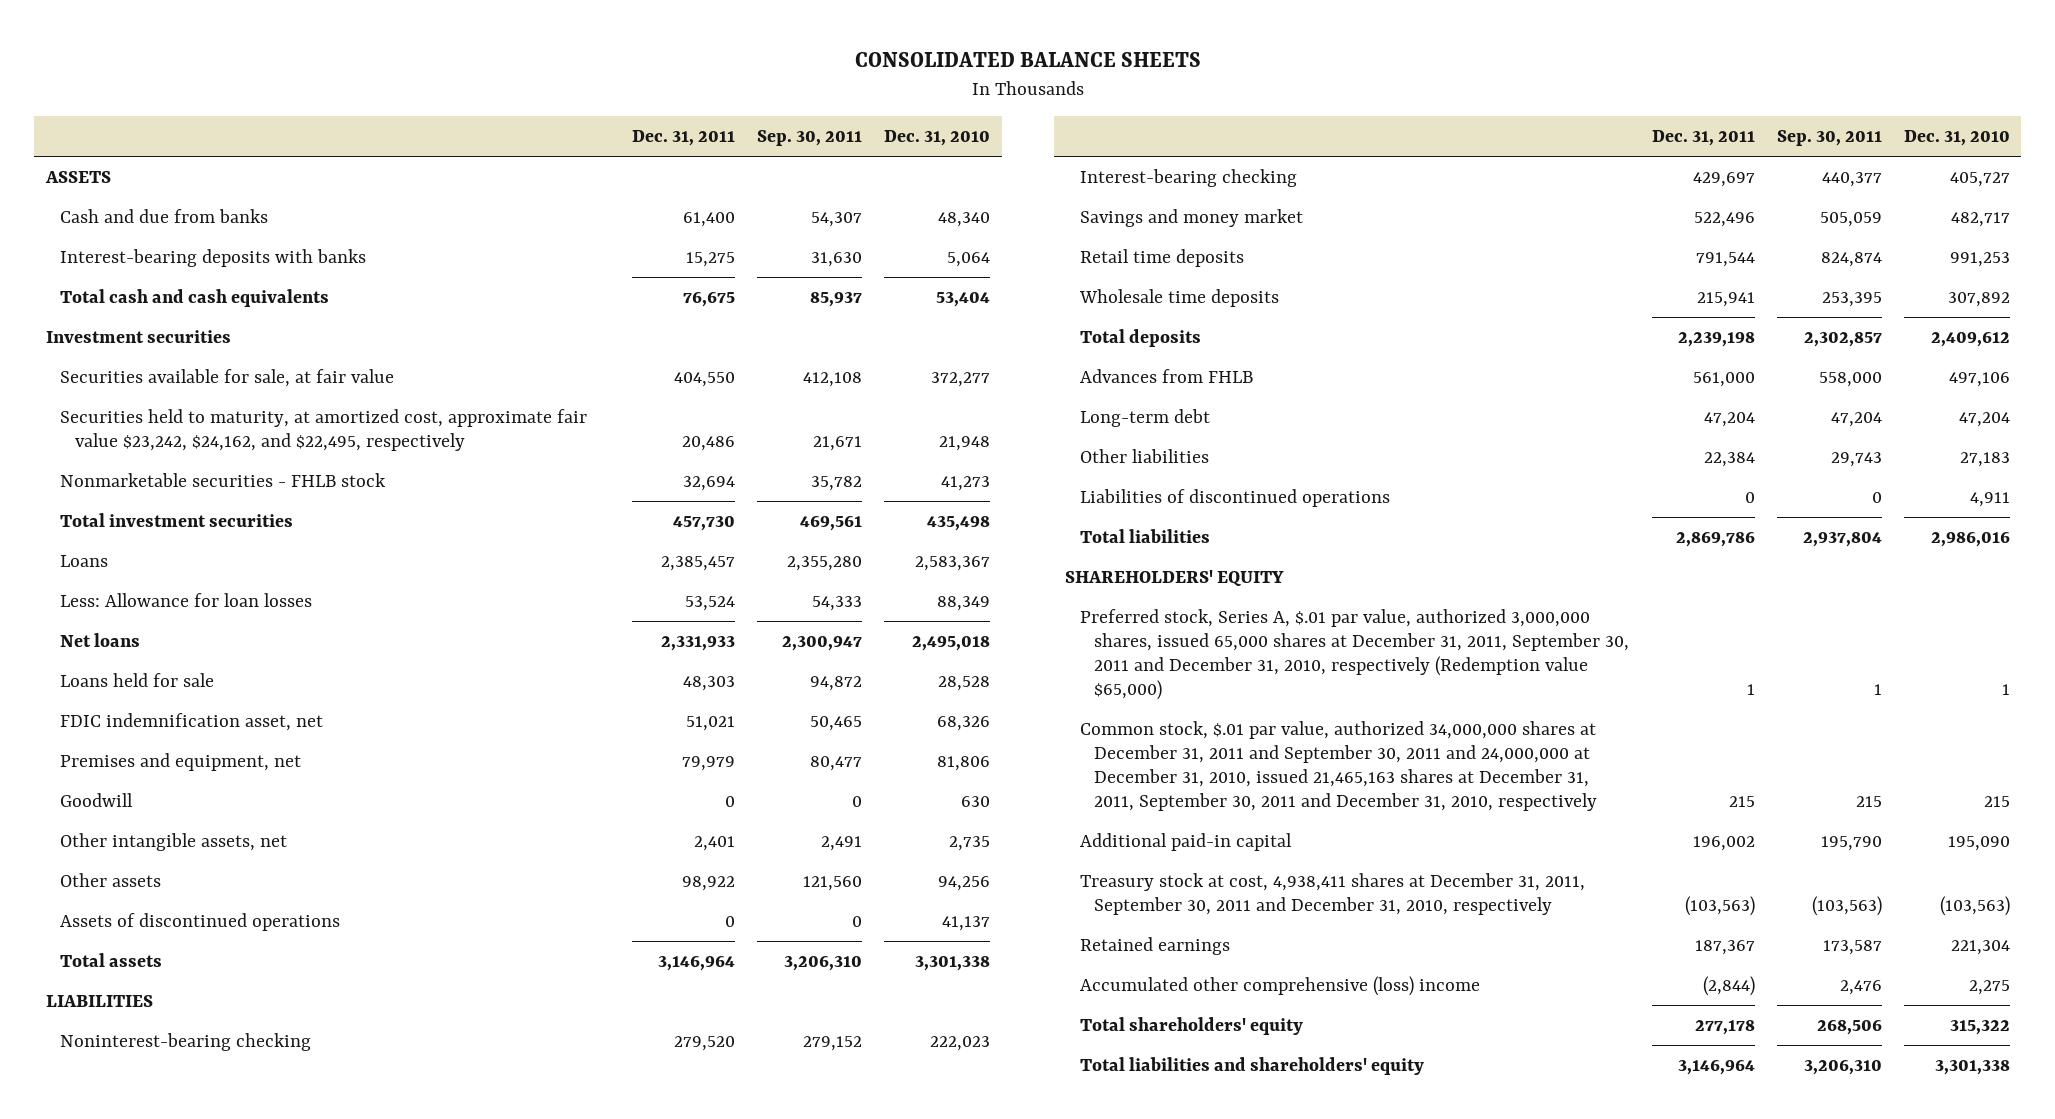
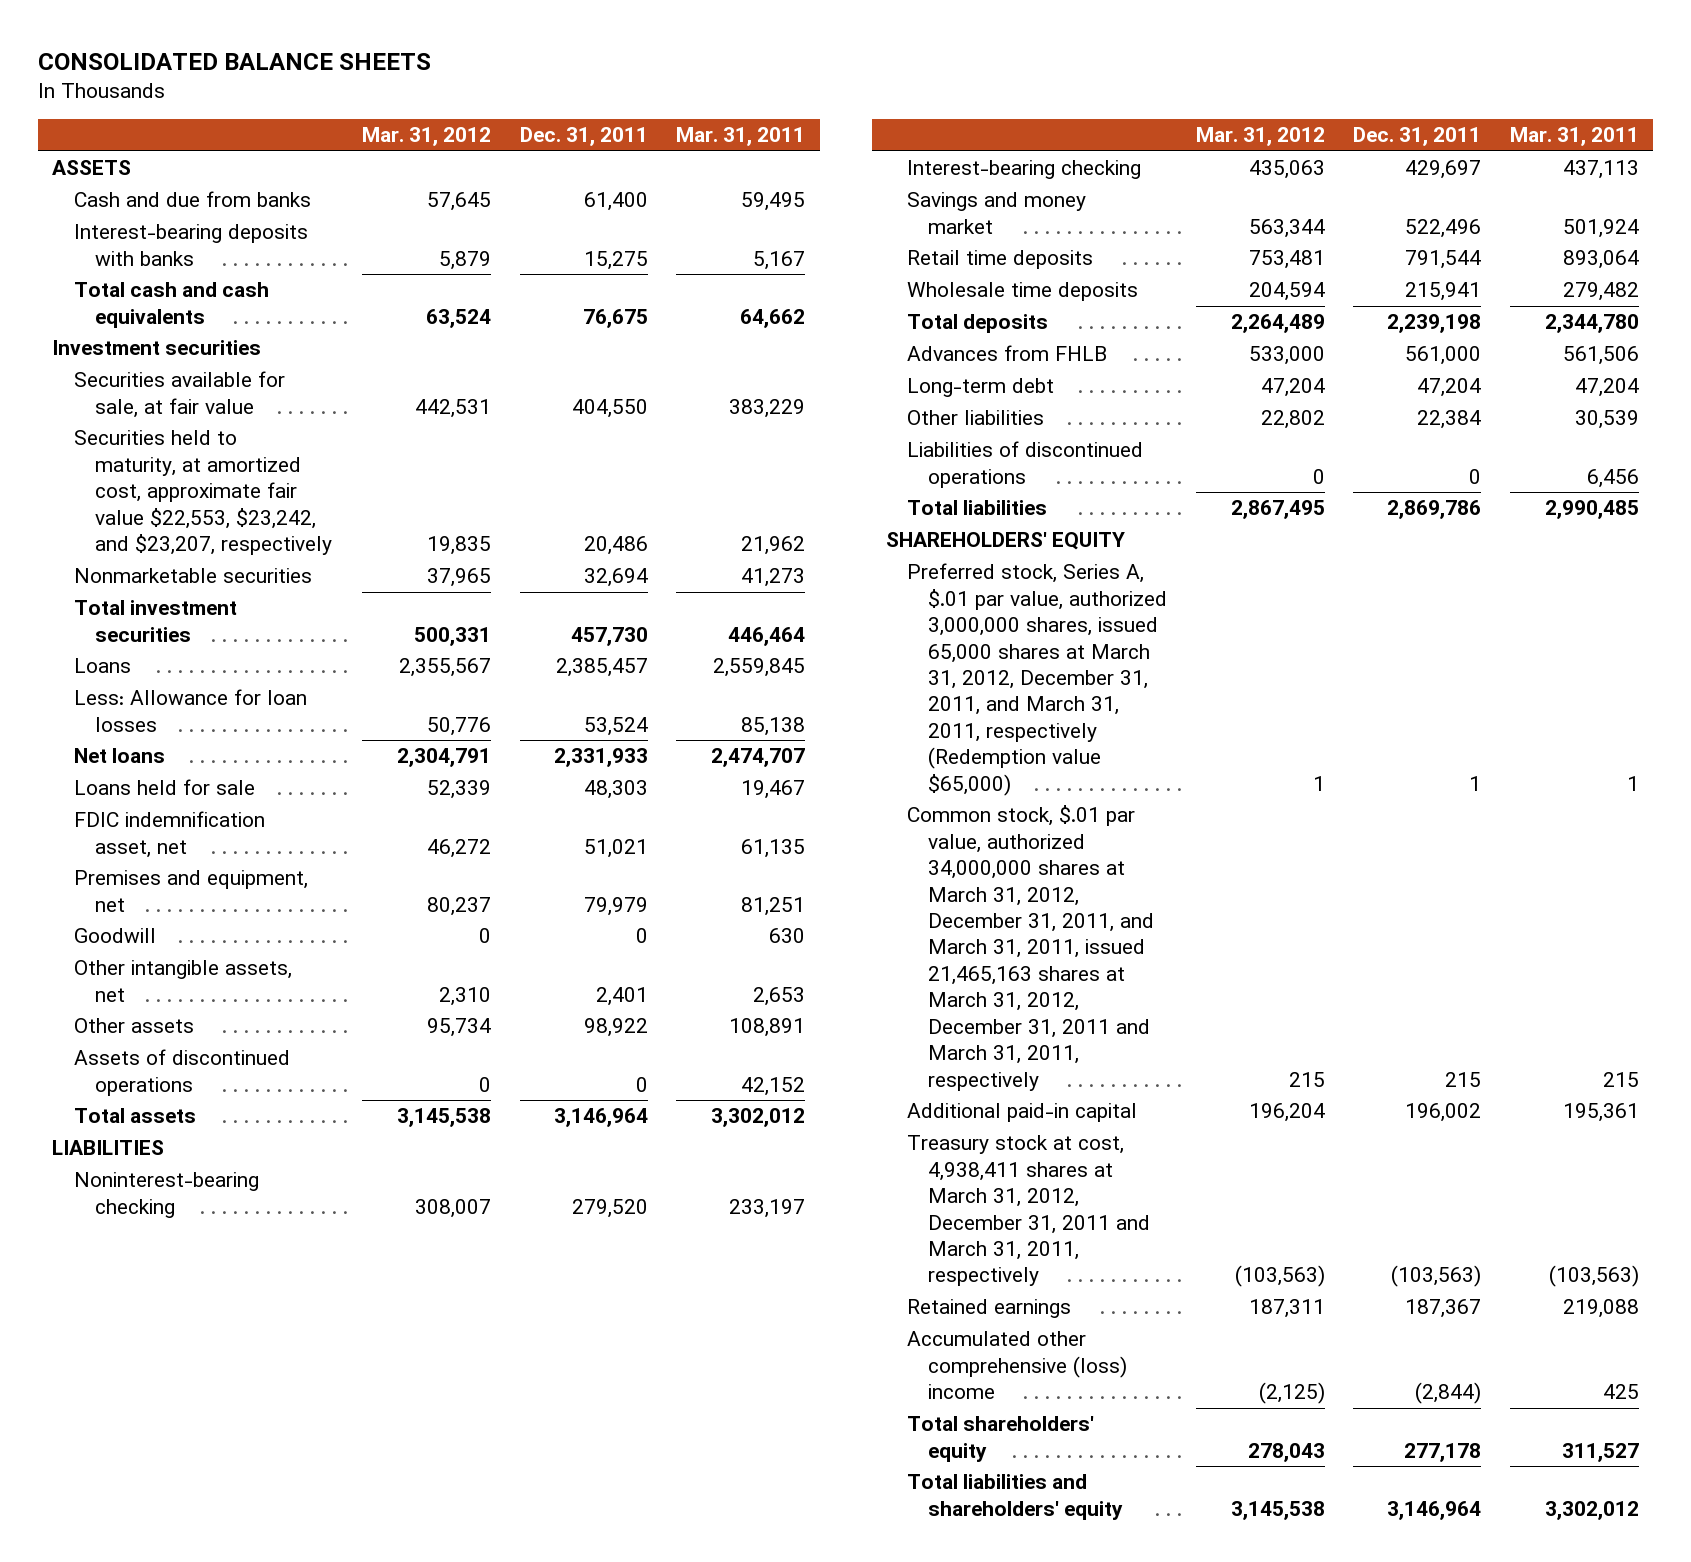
- | Dec. 31, 2011 | Sep. 30, 2011 | Dec. 31, 2010
+ | Mar. 31, 2012 | Dec. 31, 2011 | Mar. 31, 2011
- Securities held to maturity, at amortized cost, approximate fair value $23,242, $24,162, and $22,495, respectively | 20,486 | 21,671 | 21,948
- Nonmarketable securities - FHLB stock | 32,694 | 35,782 | 41,273
+ Securities held to maturity, at amortized cost, approximate fair value $22,553, $23,242, and $23,207, respectively | 19,835 | 20,486 | 21,962
+ Nonmarketable securities | 37,965 | 32,694 | 41,273
- Preferred stock, Series A, $.01 par value, authorized 3,000,000 shares, issued 65,000 shares at December 31, 2011, September 30, 2011 and December 31, 2010, respectively (Redemption value $65,000) | 1 | 1 | 1
- Common stock, $.01 par value, authorized 34,000,000 shares at December 31, 2011 and September 30, 2011 and 24,000,000 at December 31, 2010, issued 21,465,163 shares at December 31, 2011, September 30, 2011 and December 31, 2010, respectively | 215 | 215 | 215
+ Preferred stock, Series A, $.01 par value, authorized 3,000,000 shares, issued 65,000 shares at March 31, 2012, December 31, 2011, and March 31, 2011, respectively (Redemption value $65,000) | 1 | 1 | 1
+ Common stock, $.01 par value, authorized 34,000,000 shares at March 31, 2012, December 31, 2011, and March 31, 2011, issued 21,465,163 shares at March 31, 2012, December 31, 2011 and March 31, 2011, respectively | 215 | 215 | 215
- Treasury stock at cost, 4,938,411 shares at December 31, 2011, September 30, 2011 and December 31, 2010, respectively | (103,563) | (103,563) | (103,563)
+ Treasury stock at cost, 4,938,411 shares at March 31, 2012, December 31, 2011 and March 31, 2011, respectively | (103,563) | (103,563) | (103,563)

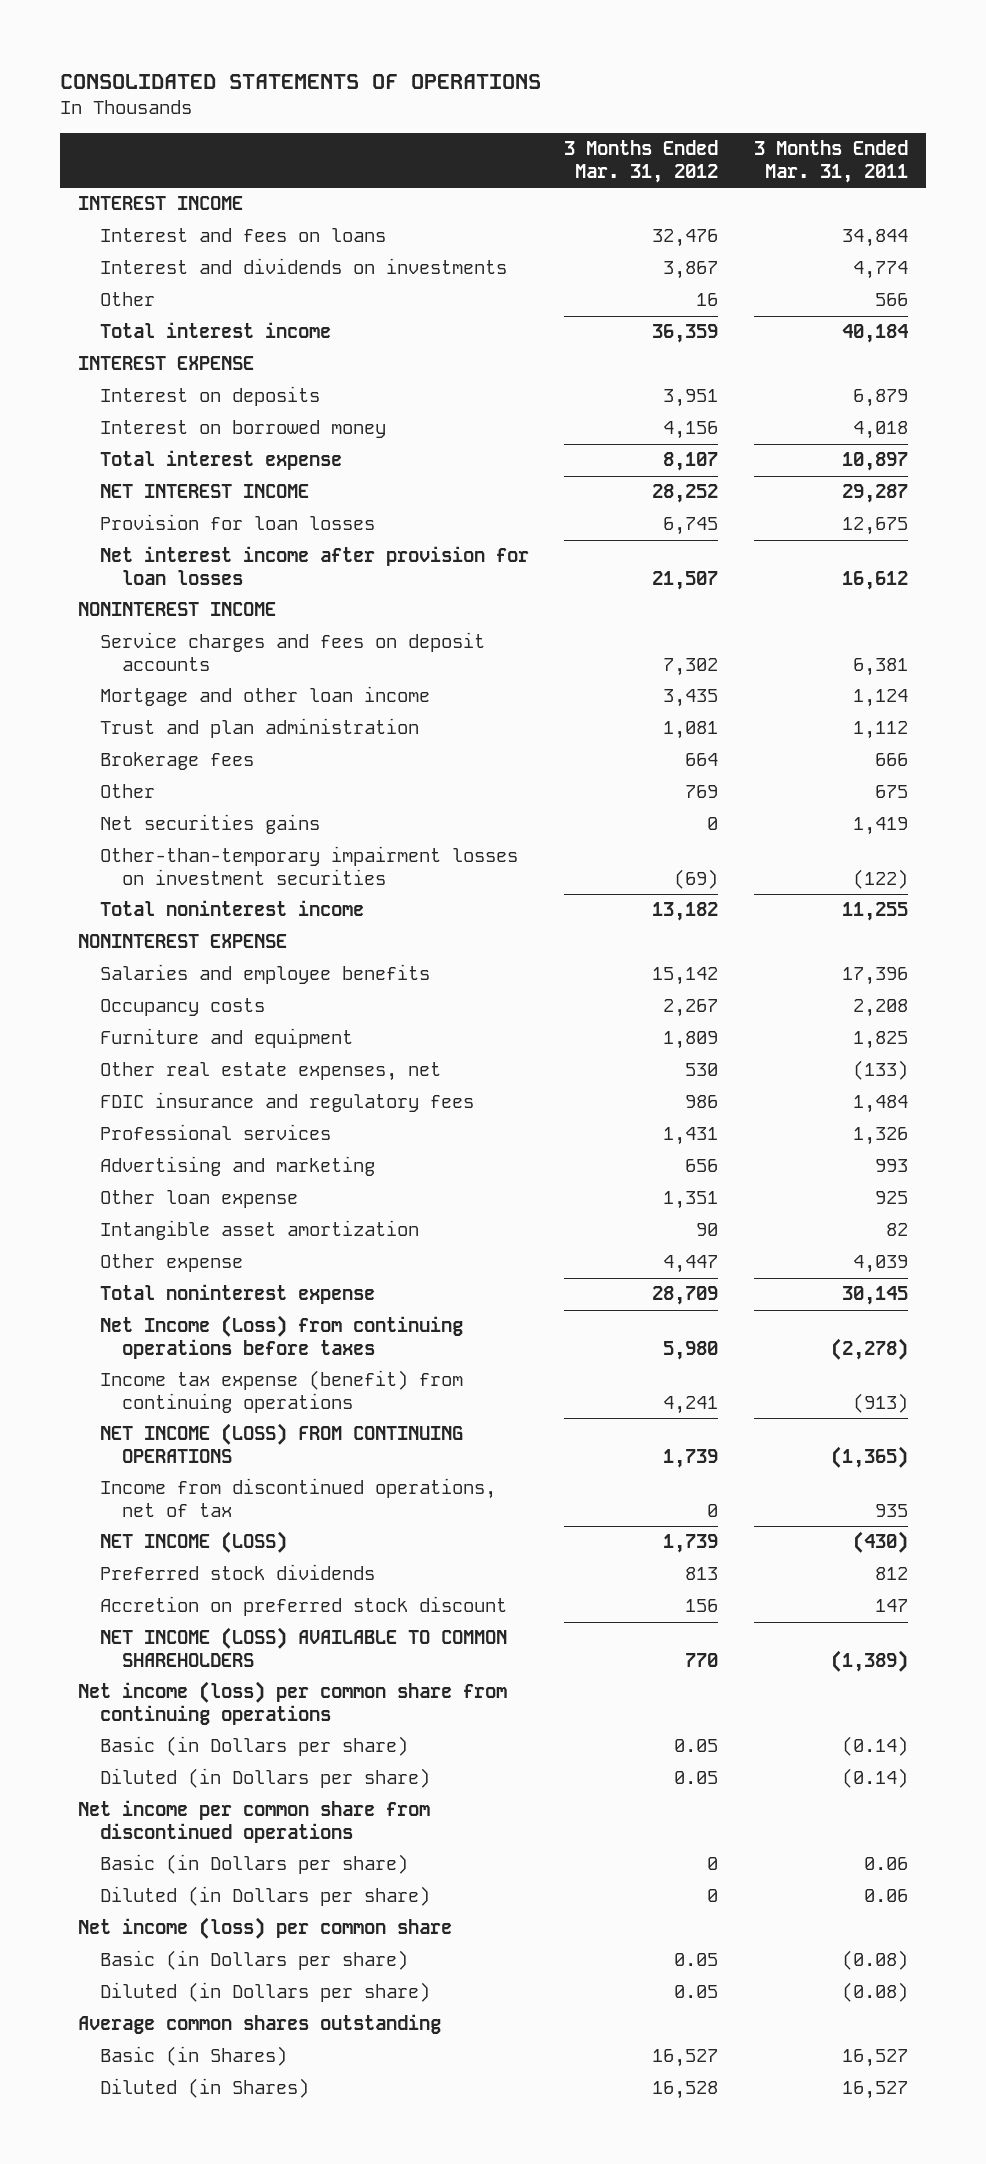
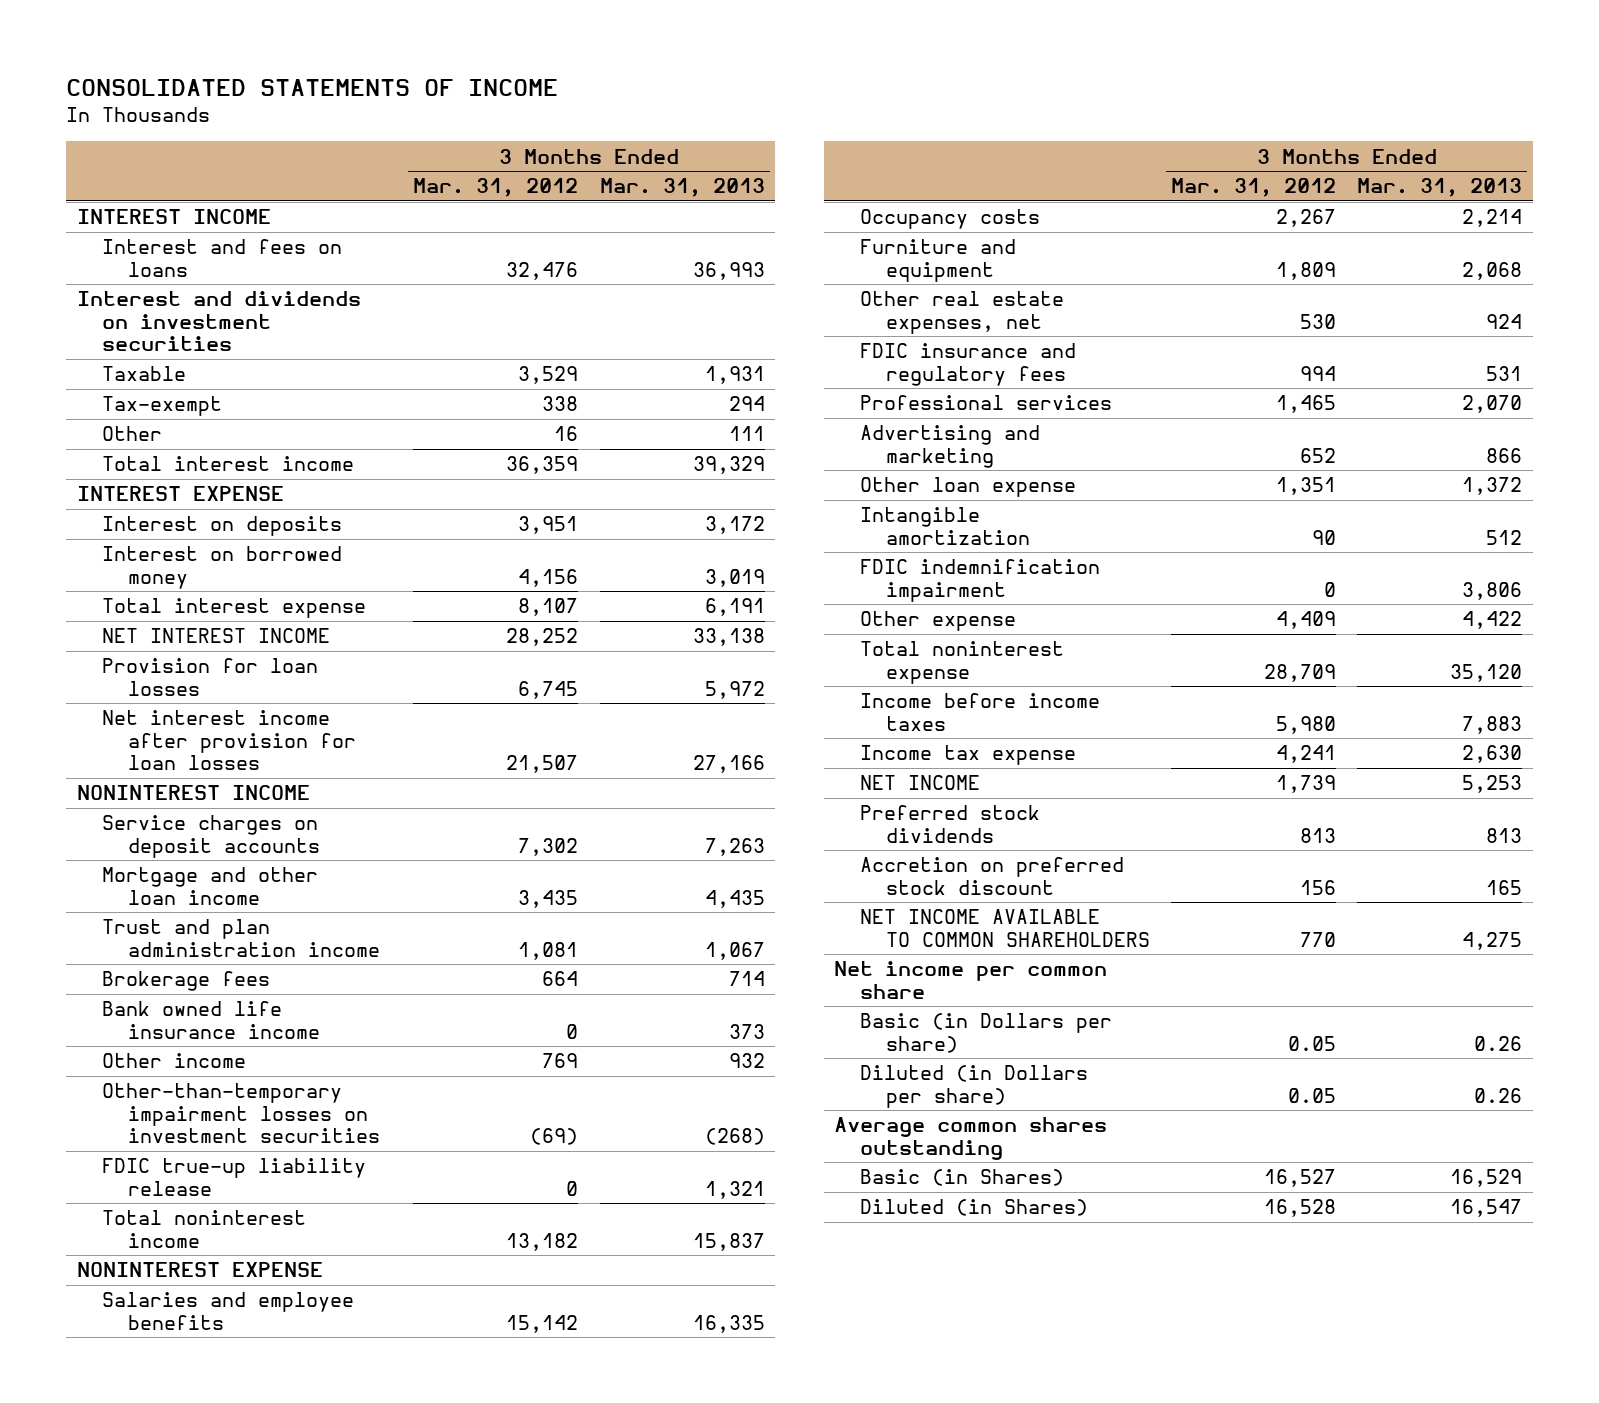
- CONSOLIDATED STATEMENTS OF OPERATIONS
+ CONSOLIDATED STATEMENTS OF INCOME
- | 3 Months Ended Mar. 31, 2012 | 3 Months Ended Mar. 31, 2011
+ | 3 Months Ended Mar. 31, 2012 | 3 Months Ended Mar. 31, 2013
- Interest and dividends on investments | 3,867 | 4,774
+ Interest and dividends on investment securities
+ Taxable | 3,529 | 1,931
+ Tax-exempt | 338 | 294
- Service charges and fees on deposit accounts | 7,302 | 6,381
+ Service charges on deposit accounts | 7,302 | 7,263
- Trust and plan administration | 1,081 | 1,112
+ Trust and plan administration income | 1,081 | 1,067
- Other | 769 | 675
- Net securities gains | 0 | 1,419
+ Bank owned life insurance income | 0 | 373
+ Other income | 769 | 932
+ FDIC true-up liability release | 0 | 1,321
- FDIC insurance and regulatory fees | 986 | 1,484
- Professional services | 1,431 | 1,326
- Advertising and marketing | 656 | 993
+ FDIC insurance and regulatory fees | 994 | 531
+ Professional services | 1,465 | 2,070
+ Advertising and marketing | 652 | 866
- Intangible asset amortization | 90 | 82
- Other expense | 4,447 | 4,039
+ Intangible amortization | 90 | 512
+ FDIC indemnification impairment | 0 | 3,806
+ Other expense | 4,409 | 4,422
- Net Income (Loss) from continuing operations before taxes | 5,980 | (2,278)
- Income tax expense (benefit) from continuing operations | 4,241 | (913)
- NET INCOME (LOSS) FROM CONTINUING OPERATIONS | 1,739 | (1,365)
- Income from discontinued operations, net of tax | 0 | 935
- NET INCOME (LOSS) | 1,739 | (430)
+ Income before income taxes | 5,980 | 7,883
+ Income tax expense | 4,241 | 2,630
+ NET INCOME | 1,739 | 5,253
- NET INCOME (LOSS) AVAILABLE TO COMMON SHAREHOLDERS | 770 | (1,389)
- Net income (loss) per common share from continuing operations
- Basic (in Dollars per share) | 0.05 | (0.14)
- Diluted (in Dollars per share) | 0.05 | (0.14)
- Net income per common share from discontinued operations
- Basic (in Dollars per share) | 0 | 0.06
- Diluted (in Dollars per share) | 0 | 0.06
- Net income (loss) per common share
+ NET INCOME AVAILABLE TO COMMON SHAREHOLDERS | 770 | 4,275
+ Net income per common share

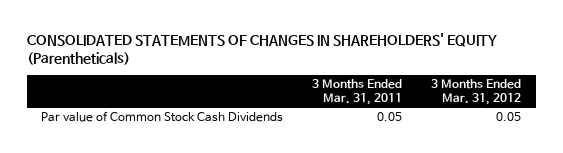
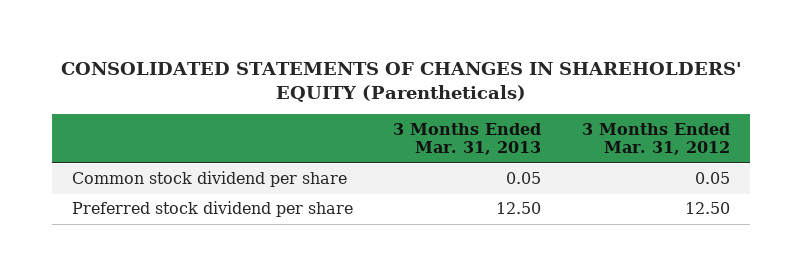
- | 3 Months Ended Mar. 31, 2011 | 3 Months Ended Mar. 31, 2012
+ | 3 Months Ended Mar. 31, 2013 | 3 Months Ended Mar. 31, 2012
- Par value of Common Stock Cash Dividends | 0.05 | 0.05
+ Common stock dividend per share | 0.05 | 0.05
+ Preferred stock dividend per share | 12.50 | 12.50

